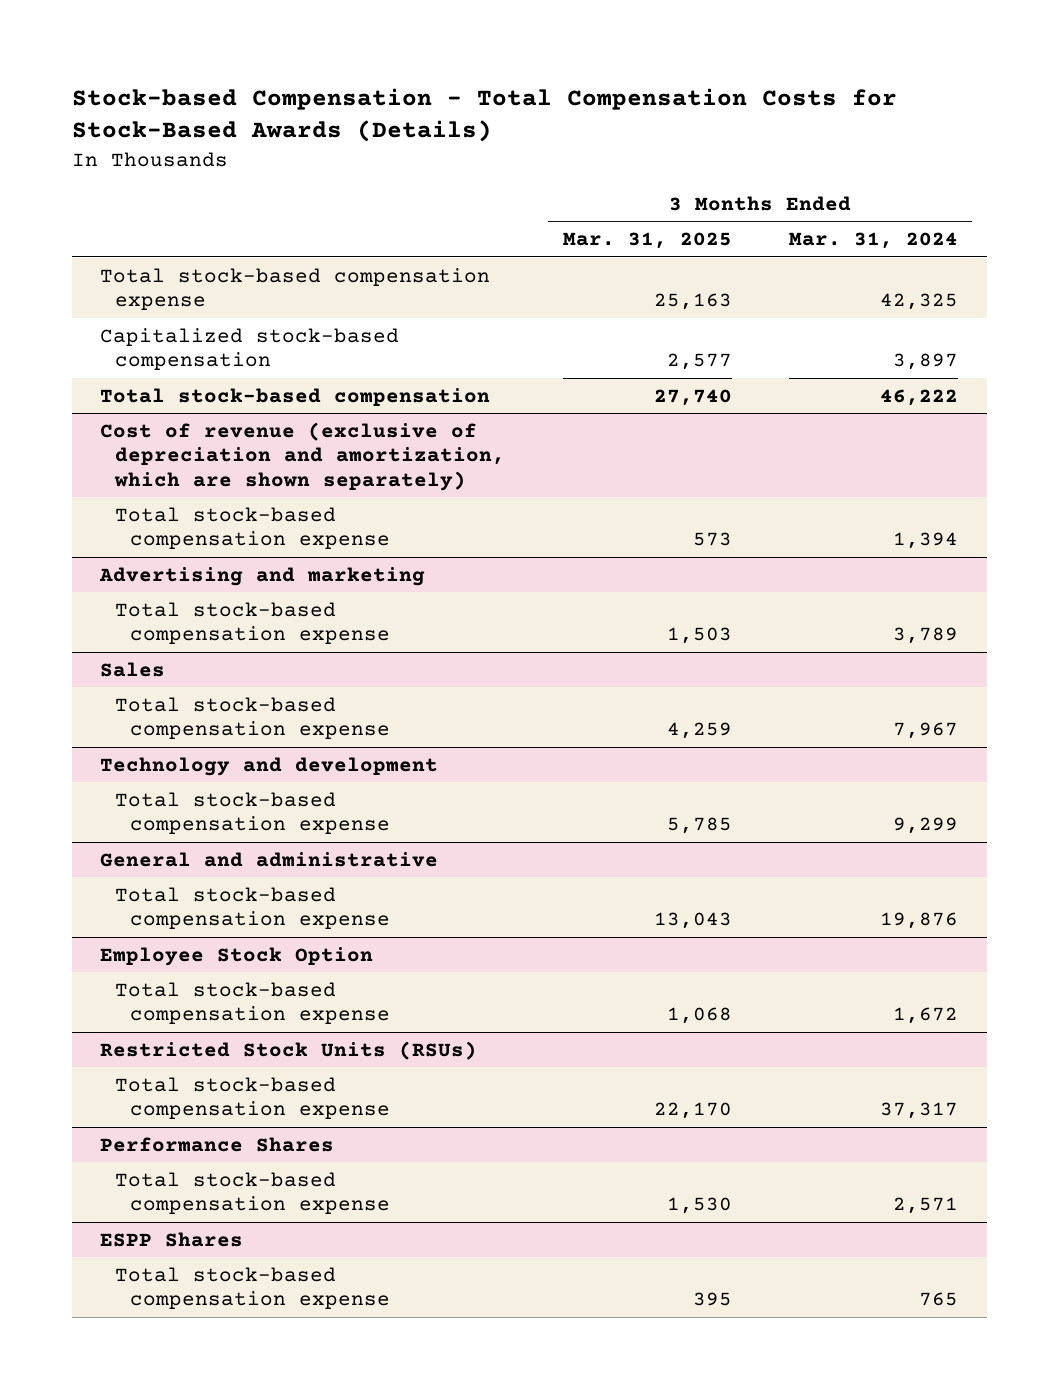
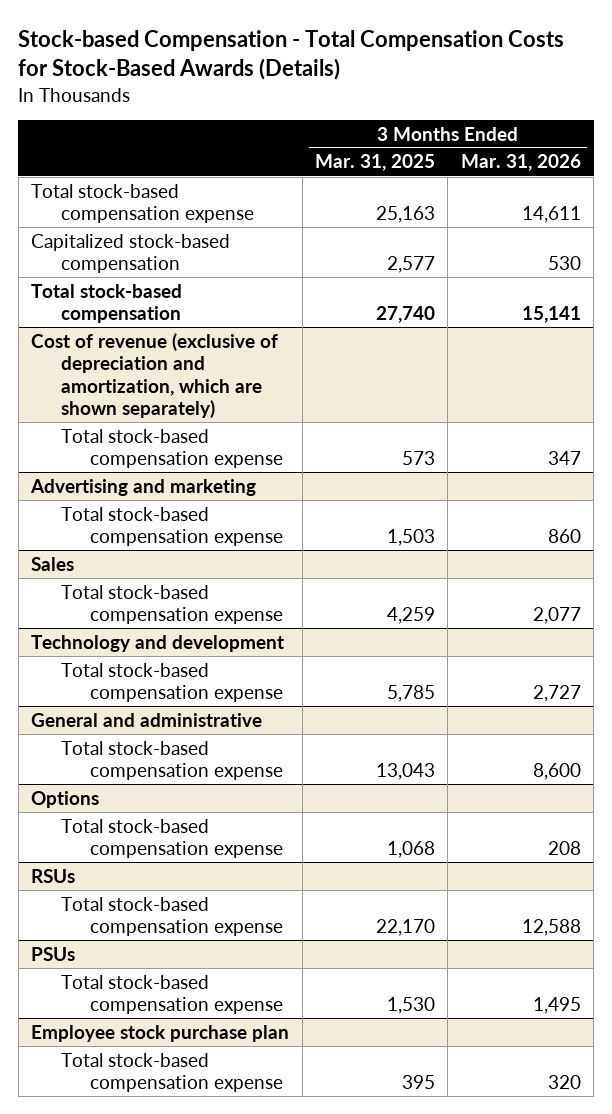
- | 3 Months Ended Mar. 31, 2025 | 3 Months Ended Mar. 31, 2024
+ | 3 Months Ended Mar. 31, 2025 | 3 Months Ended Mar. 31, 2026
- Employee Stock Option
+ Options
- Restricted Stock Units (RSUs)
+ RSUs
- Performance Shares
+ PSUs
- ESPP Shares
+ Employee stock purchase plan

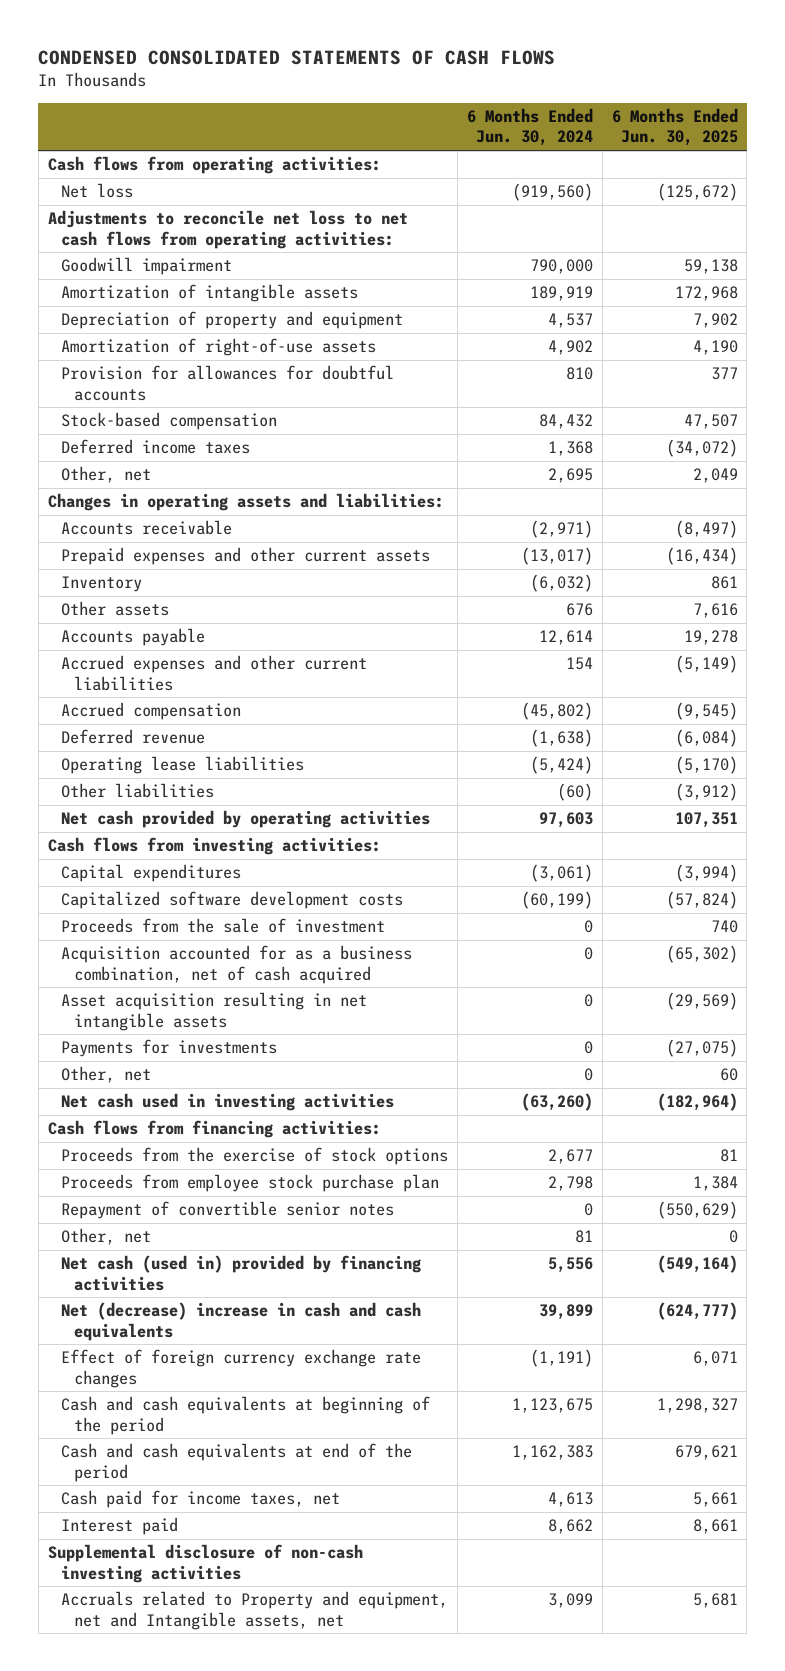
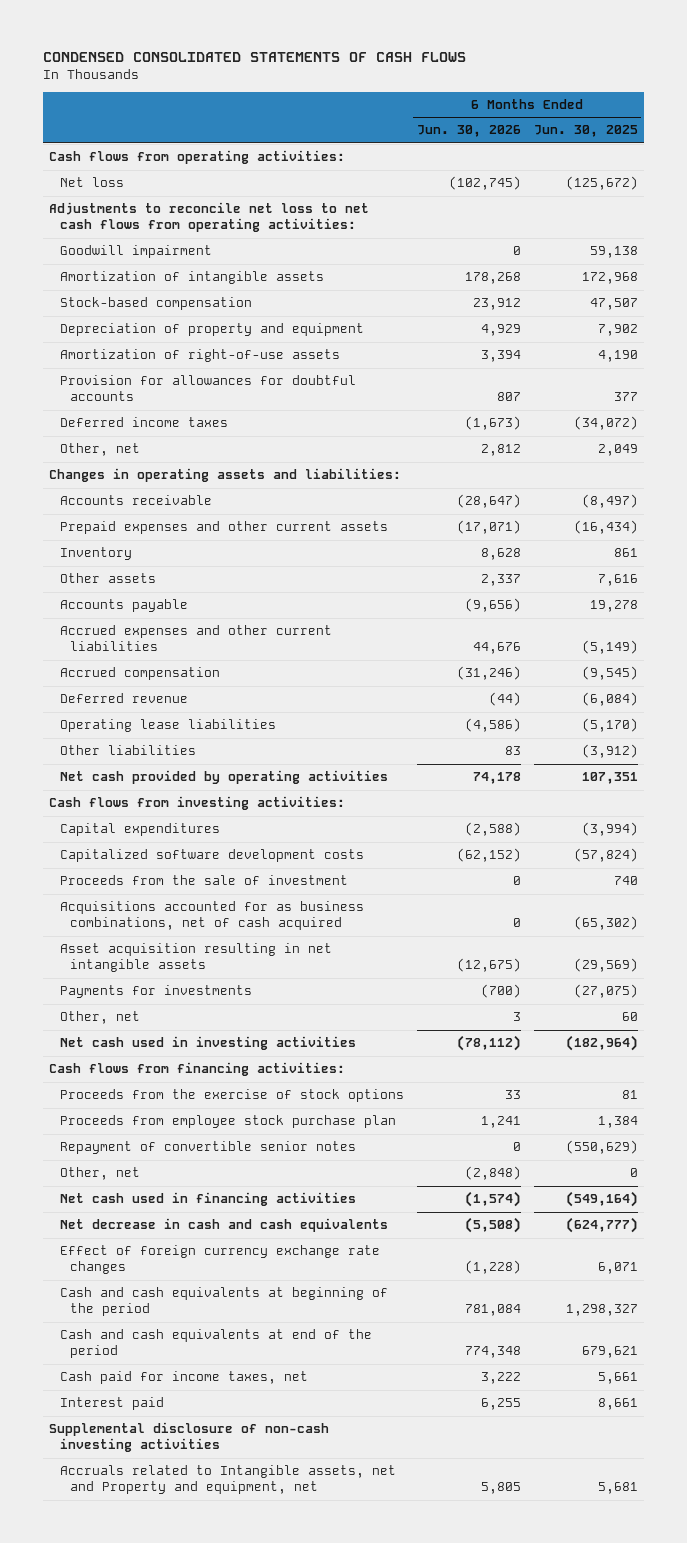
- | 6 Months Ended Jun. 30, 2024 | 6 Months Ended Jun. 30, 2025
+ | 6 Months Ended Jun. 30, 2026 | 6 Months Ended Jun. 30, 2025
moved up: Stock-based compensation | 23,912 | 47,507
- Acquisition accounted for as a business combination, net of cash acquired | 0 | (65,302)
+ Acquisitions accounted for as business combinations, net of cash acquired | 0 | (65,302)
- Net cash (used in) provided by financing activities | 5,556 | (549,164)
- Net (decrease) increase in cash and cash equivalents | 39,899 | (624,777)
+ Net cash used in financing activities | (1,574) | (549,164)
+ Net decrease in cash and cash equivalents | (5,508) | (624,777)
- Accruals related to Property and equipment, net and Intangible assets, net | 3,099 | 5,681
+ Accruals related to Intangible assets, net and Property and equipment, net | 5,805 | 5,681

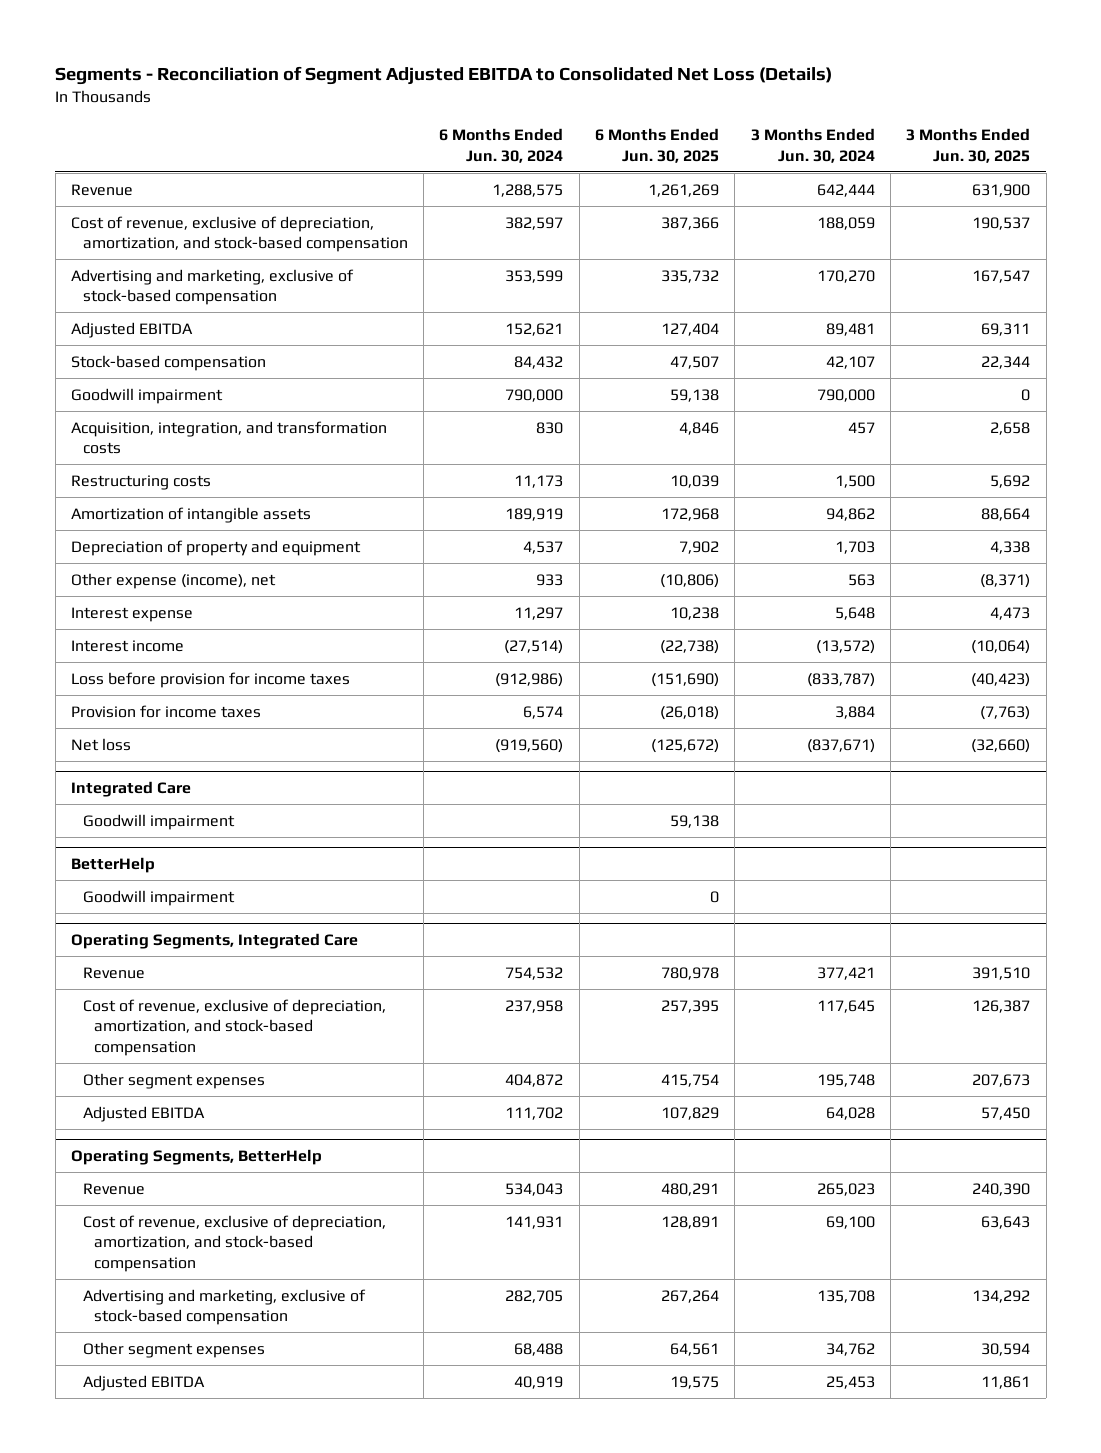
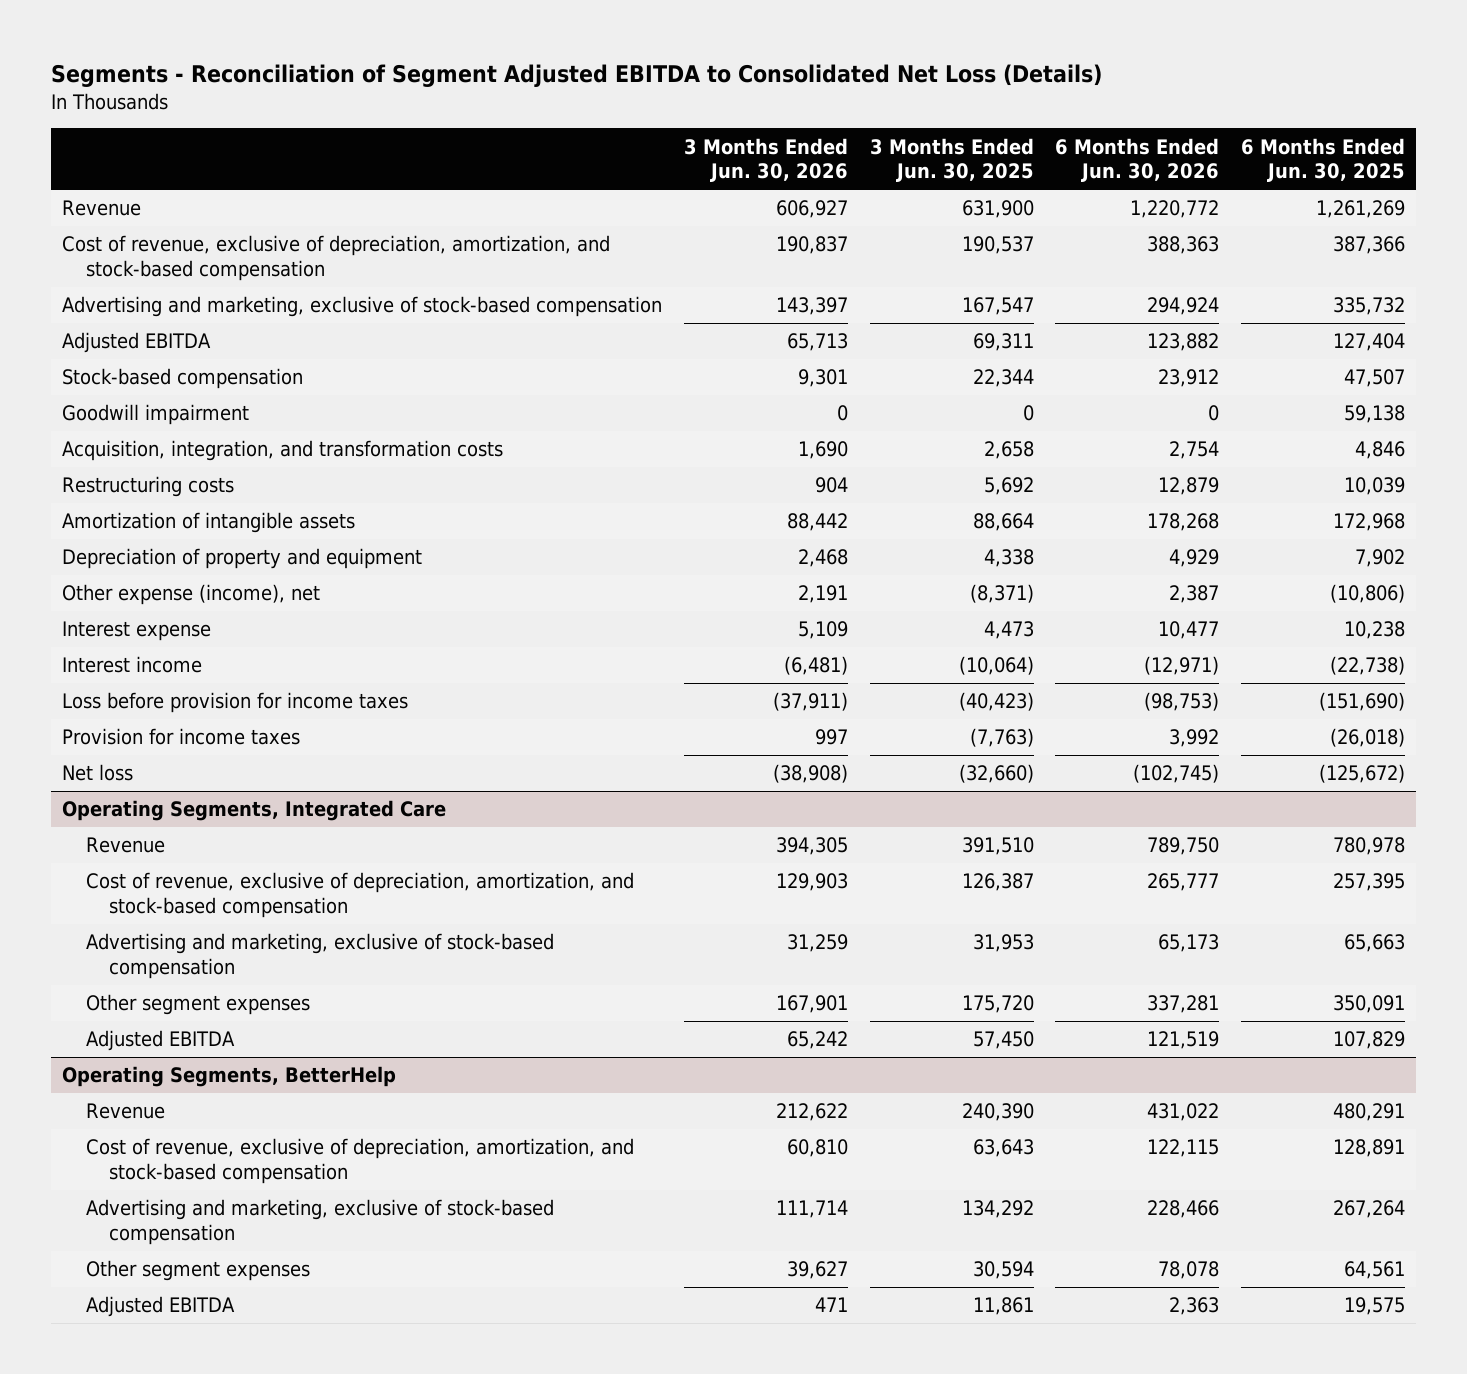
- | 6 Months Ended Jun. 30, 2024 | 6 Months Ended Jun. 30, 2025 | 3 Months Ended Jun. 30, 2024 | 3 Months Ended Jun. 30, 2025
+ | 3 Months Ended Jun. 30, 2026 | 3 Months Ended Jun. 30, 2025 | 6 Months Ended Jun. 30, 2026 | 6 Months Ended Jun. 30, 2025
- Integrated Care
- Goodwill impairment | | 59,138 | |
- BetterHelp
- Goodwill impairment | | 0 | |
@ Operating Segments, Integrated Care
- Other segment expenses | 404,872 | 415,754 | 195,748 | 207,673
+ Advertising and marketing, exclusive of stock-based compensation | 31,259 | 31,953 | 65,173 | 65,663
+ Other segment expenses | 167,901 | 175,720 | 337,281 | 350,091

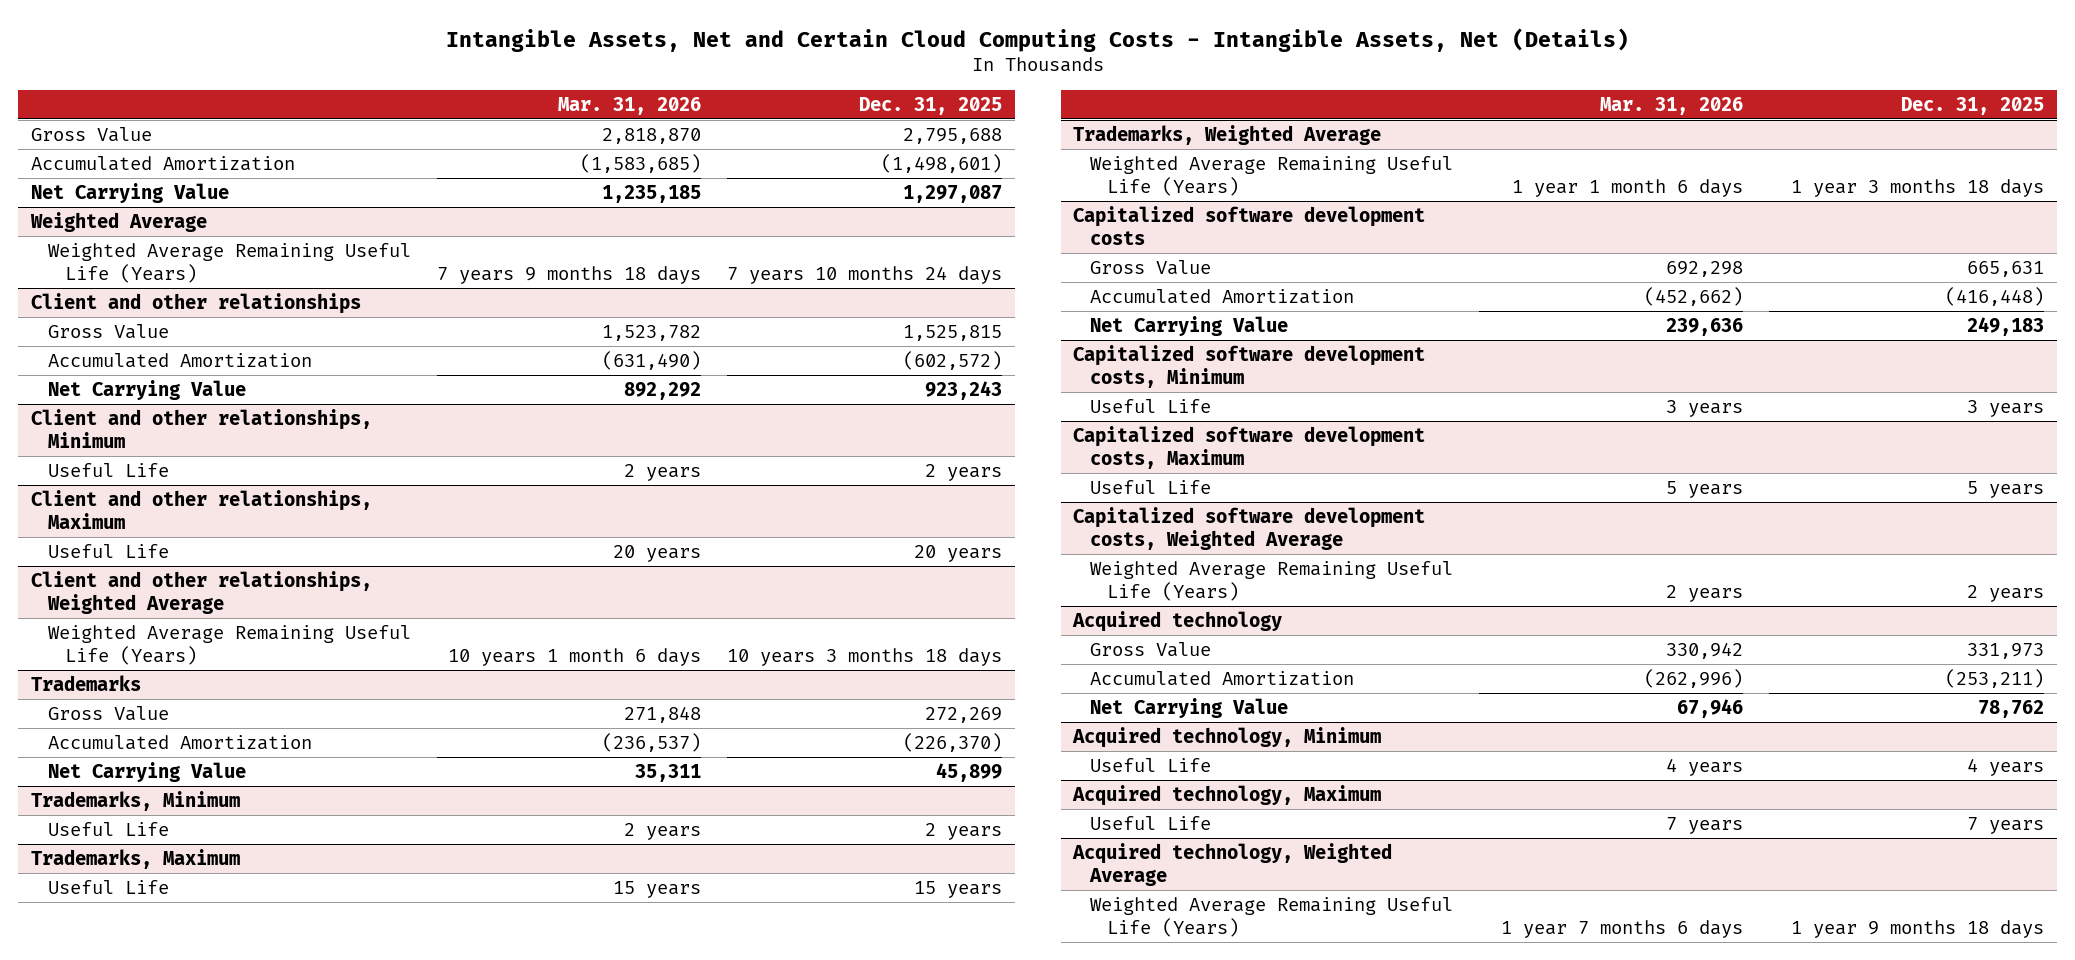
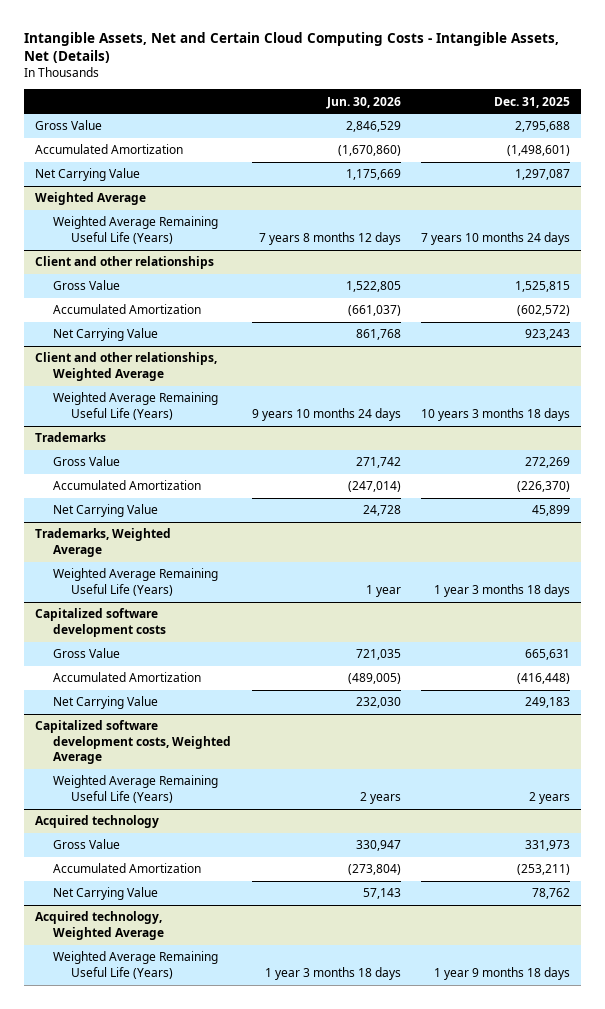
- | Mar. 31, 2026 | Dec. 31, 2025
+ | Jun. 30, 2026 | Dec. 31, 2025
- Client and other relationships, Minimum
- Useful Life | 2 years | 2 years
- Client and other relationships, Maximum
- Useful Life | 20 years | 20 years
- Trademarks, Minimum
- Useful Life | 2 years | 2 years
- Trademarks, Maximum
- Useful Life | 15 years | 15 years
- Capitalized software development costs, Minimum
- Useful Life | 3 years | 3 years
- Capitalized software development costs, Maximum
- Useful Life | 5 years | 5 years
- Acquired technology, Minimum
- Useful Life | 4 years | 4 years
- Acquired technology, Maximum
- Useful Life | 7 years | 7 years

